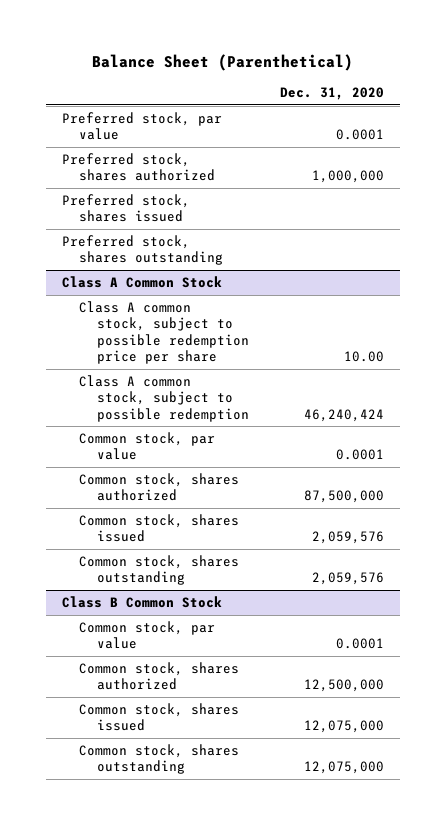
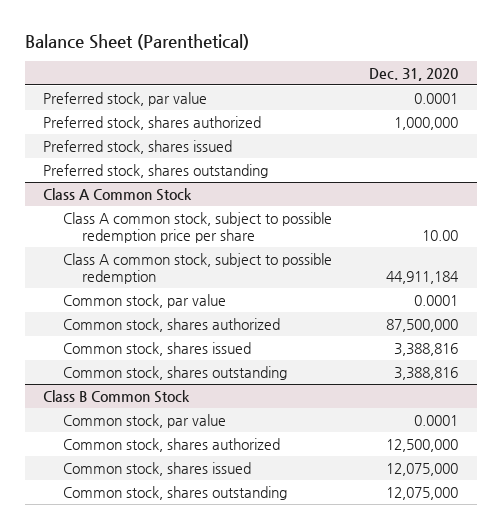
@ Class A Common Stock
- Class A common stock, subject to possible redemption | 46,240,424
+ Class A common stock, subject to possible redemption | 44,911,184
- Common stock, shares issued | 2,059,576
- Common stock, shares outstanding | 2,059,576
+ Common stock, shares issued | 3,388,816
+ Common stock, shares outstanding | 3,388,816

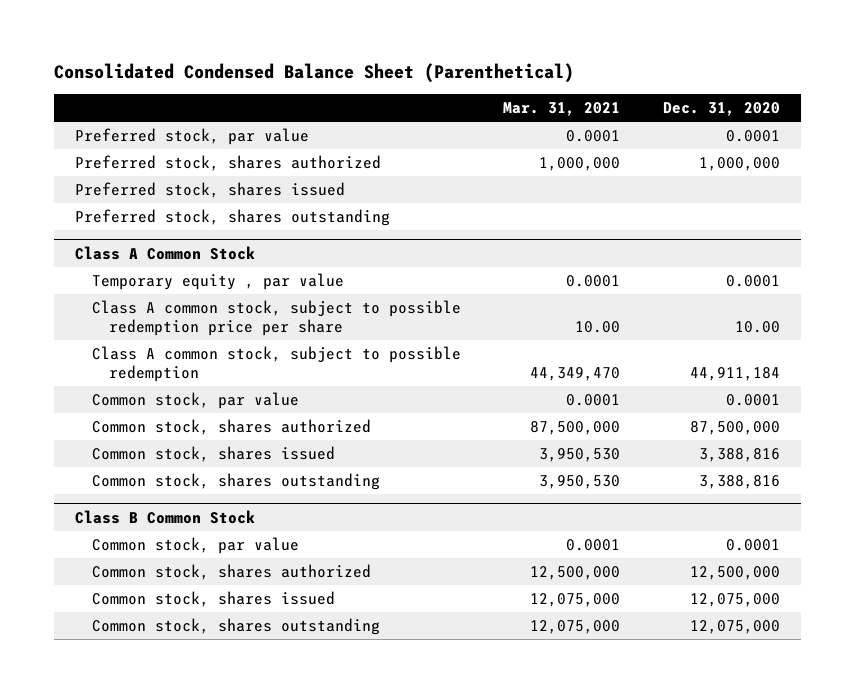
- Balance Sheet (Parenthetical)
+ Consolidated Condensed Balance Sheet (Parenthetical)
- | Dec. 31, 2020
+ | Mar. 31, 2021 | Dec. 31, 2020
@ Class A Common Stock
+ Temporary equity , par value | 0.0001 | 0.0001

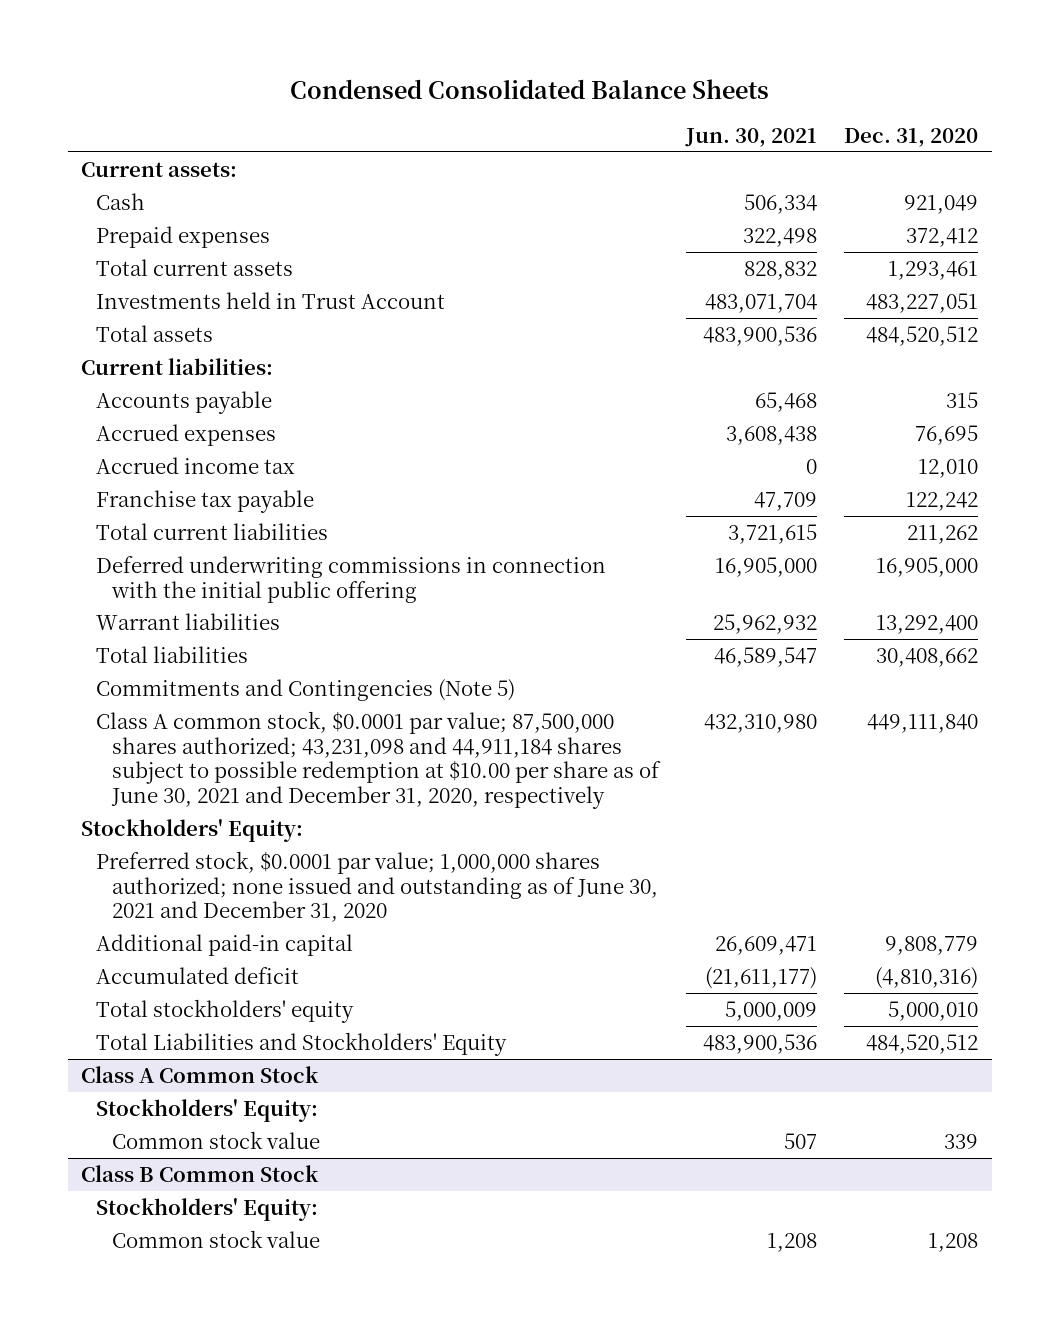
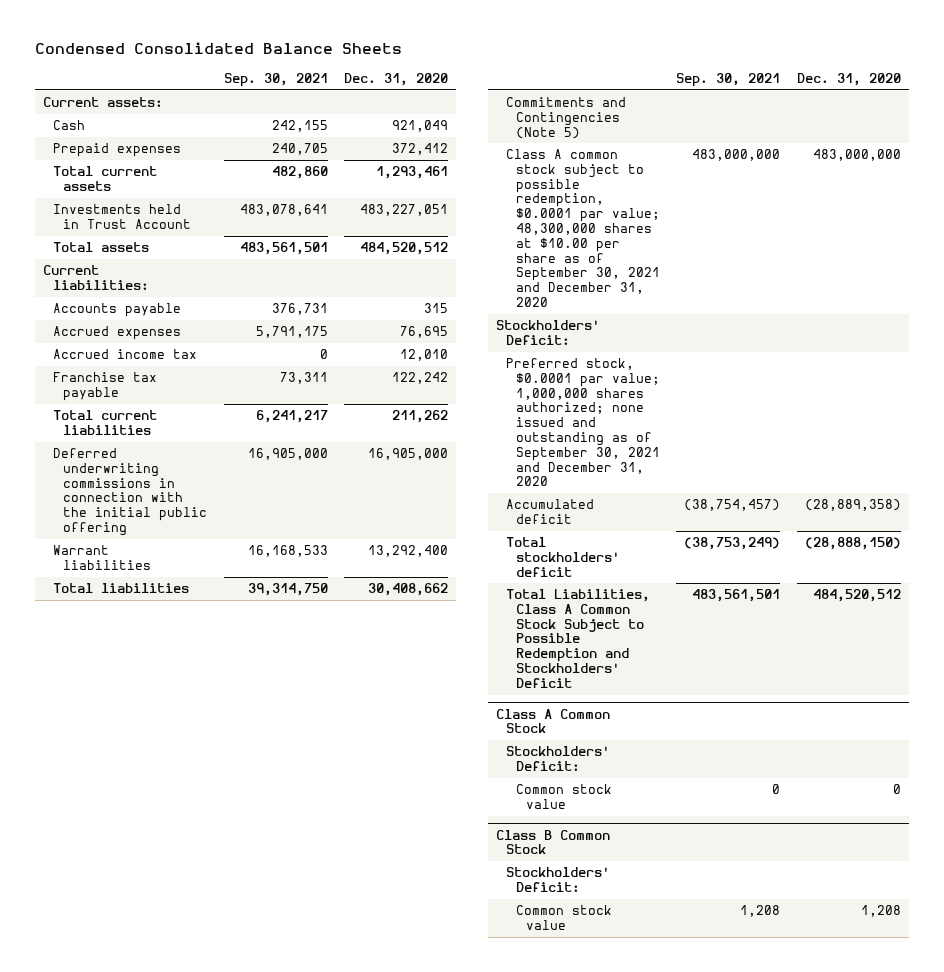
- | Jun. 30, 2021 | Dec. 31, 2020
+ | Sep. 30, 2021 | Dec. 31, 2020
- Class A common stock, $0.0001 par value; 87,500,000 shares authorized; 43,231,098 and 44,911,184 shares subject to possible redemption at $10.00 per share as of June 30, 2021 and December 31, 2020, respectively | 432,310,980 | 449,111,840
- Stockholders' Equity:
- Preferred stock, $0.0001 par value; 1,000,000 shares authorized; none issued and outstanding as of June 30, 2021 and December 31, 2020
- Additional paid-in capital | 26,609,471 | 9,808,779
- Accumulated deficit | (21,611,177) | (4,810,316)
- Total stockholders' equity | 5,000,009 | 5,000,010
- Total Liabilities and Stockholders' Equity | 483,900,536 | 484,520,512
+ Class A common stock subject to possible redemption, $0.0001 par value; 48,300,000 shares at $10.00 per share as of September 30, 2021 and December 31, 2020 | 483,000,000 | 483,000,000
+ Stockholders' Deficit:
+ Preferred stock, $0.0001 par value; 1,000,000 shares authorized; none issued and outstanding as of September 30, 2021 and December 31, 2020
+ Accumulated deficit | (38,754,457) | (28,889,358)
+ Total stockholders' deficit | (38,753,249) | (28,888,150)
+ Total Liabilities, Class A Common Stock Subject to Possible Redemption and Stockholders' Deficit | 483,561,501 | 484,520,512
@ Class A Common Stock
- Stockholders' Equity:
- Common stock value | 507 | 339
+ Stockholders' Deficit:
+ Common stock value | 0 | 0
@ Class B Common Stock
- Stockholders' Equity:
+ Stockholders' Deficit:

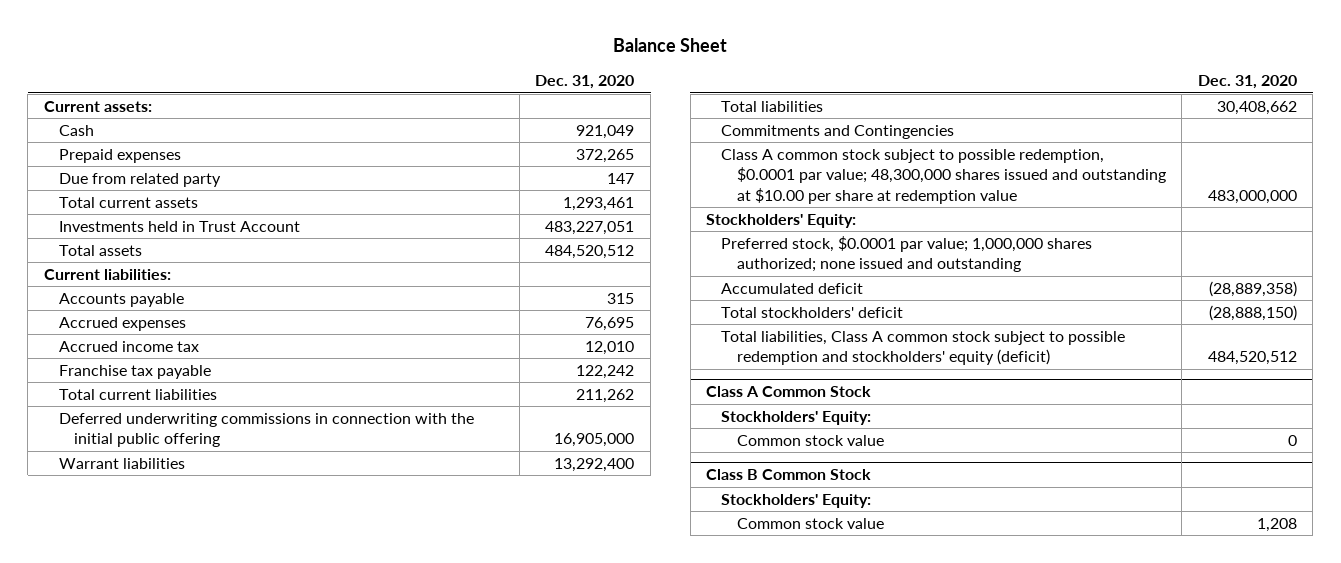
- Condensed Consolidated Balance Sheets
+ Balance Sheet
- | Sep. 30, 2021 | Dec. 31, 2020
+ | Dec. 31, 2020
- Prepaid expenses | 240,705 | 372,412
+ Prepaid expenses | 372,265
+ Due from related party | 147
- Commitments and Contingencies (Note 5)
- Class A common stock subject to possible redemption, $0.0001 par value; 48,300,000 shares at $10.00 per share as of September 30, 2021 and December 31, 2020 | 483,000,000 | 483,000,000
- Stockholders' Deficit:
- Preferred stock, $0.0001 par value; 1,000,000 shares authorized; none issued and outstanding as of September 30, 2021 and December 31, 2020
+ Commitments and Contingencies
+ Class A common stock subject to possible redemption, $0.0001 par value; 48,300,000 shares issued and outstanding at $10.00 per share at redemption value | 483,000,000
+ Stockholders' Equity:
+ Preferred stock, $0.0001 par value; 1,000,000 shares authorized; none issued and outstanding
- Total Liabilities, Class A Common Stock Subject to Possible Redemption and Stockholders' Deficit | 483,561,501 | 484,520,512
+ Total liabilities, Class A common stock subject to possible redemption and stockholders' equity (deficit) | 484,520,512
@ Class A Common Stock
- Stockholders' Deficit:
+ Stockholders' Equity:
@ Class B Common Stock
- Stockholders' Deficit:
+ Stockholders' Equity:

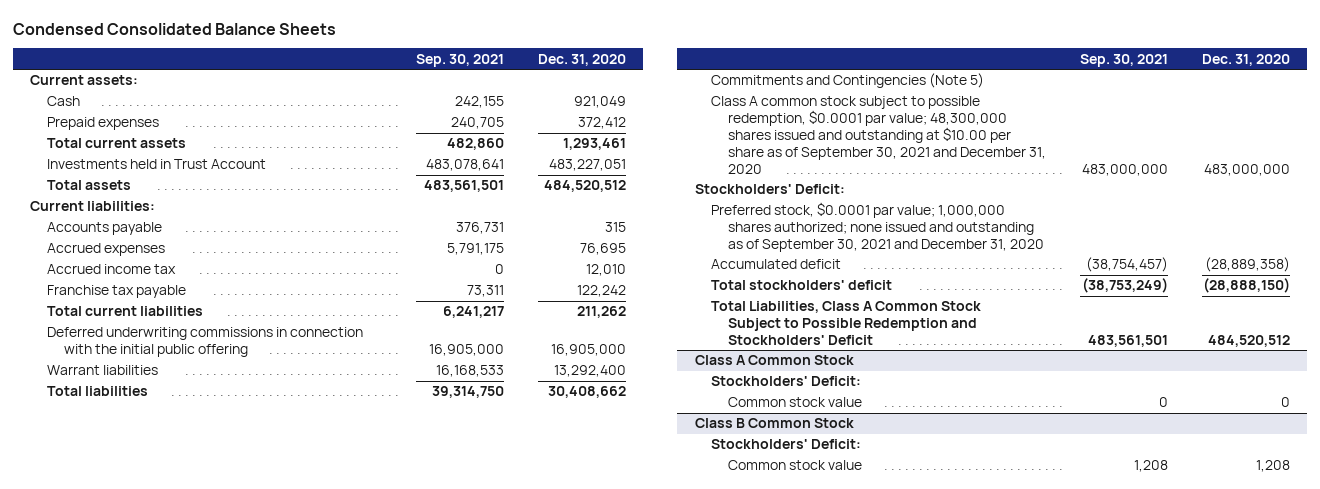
- Balance Sheet
+ Condensed Consolidated Balance Sheets
- | Dec. 31, 2020
+ | Sep. 30, 2021 | Dec. 31, 2020
- Prepaid expenses | 372,265
- Due from related party | 147
+ Prepaid expenses | 240,705 | 372,412
- Commitments and Contingencies
- Class A common stock subject to possible redemption, $0.0001 par value; 48,300,000 shares issued and outstanding at $10.00 per share at redemption value | 483,000,000
- Stockholders' Equity:
- Preferred stock, $0.0001 par value; 1,000,000 shares authorized; none issued and outstanding
+ Commitments and Contingencies (Note 5)
+ Class A common stock subject to possible redemption, $0.0001 par value; 48,300,000 shares issued and outstanding at $10.00 per share as of September 30, 2021 and December 31, 2020 | 483,000,000 | 483,000,000
+ Stockholders' Deficit:
+ Preferred stock, $0.0001 par value; 1,000,000 shares authorized; none issued and outstanding as of September 30, 2021 and December 31, 2020
- Total liabilities, Class A common stock subject to possible redemption and stockholders' equity (deficit) | 484,520,512
+ Total Liabilities, Class A Common Stock Subject to Possible Redemption and Stockholders' Deficit | 483,561,501 | 484,520,512
@ Class A Common Stock
- Stockholders' Equity:
+ Stockholders' Deficit:
@ Class B Common Stock
- Stockholders' Equity:
+ Stockholders' Deficit:

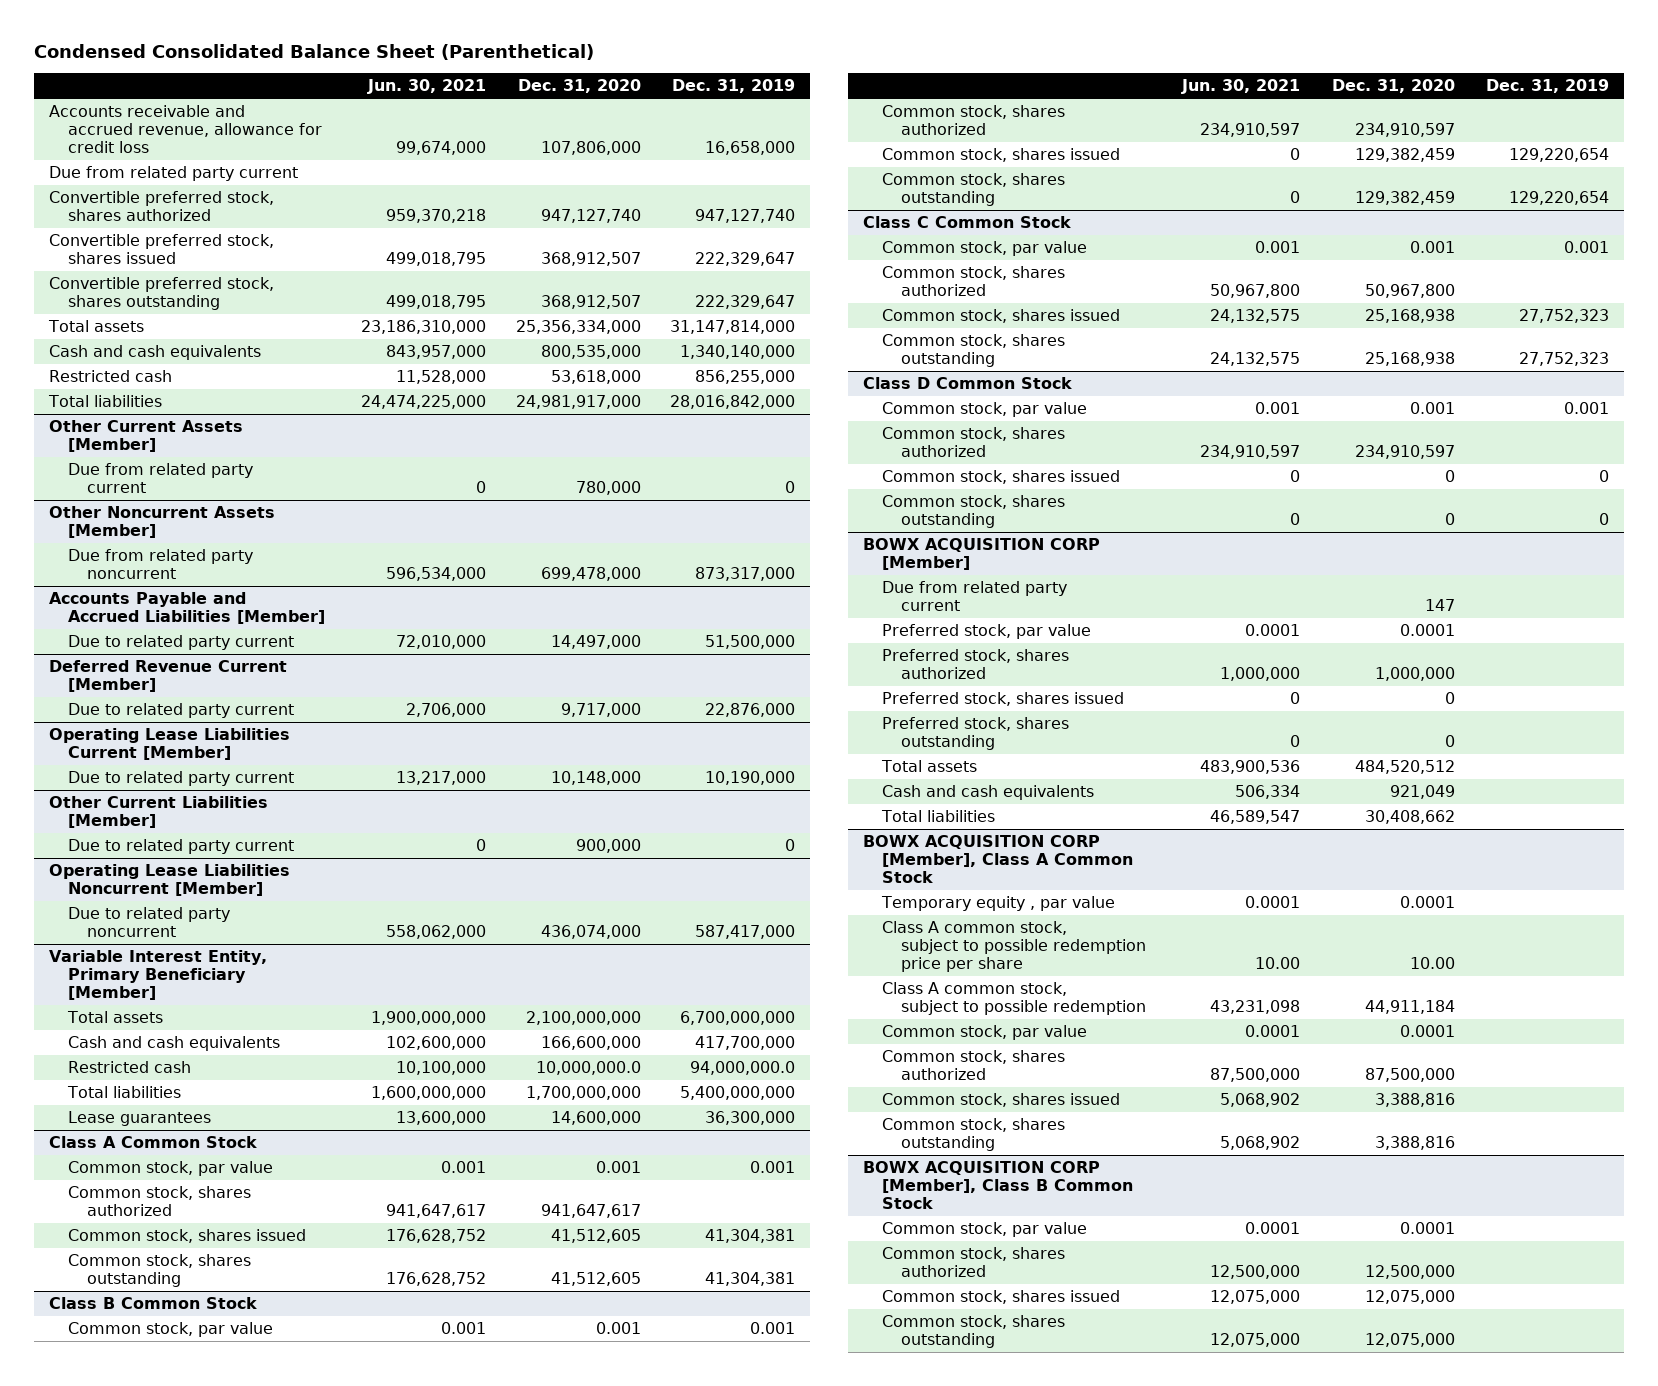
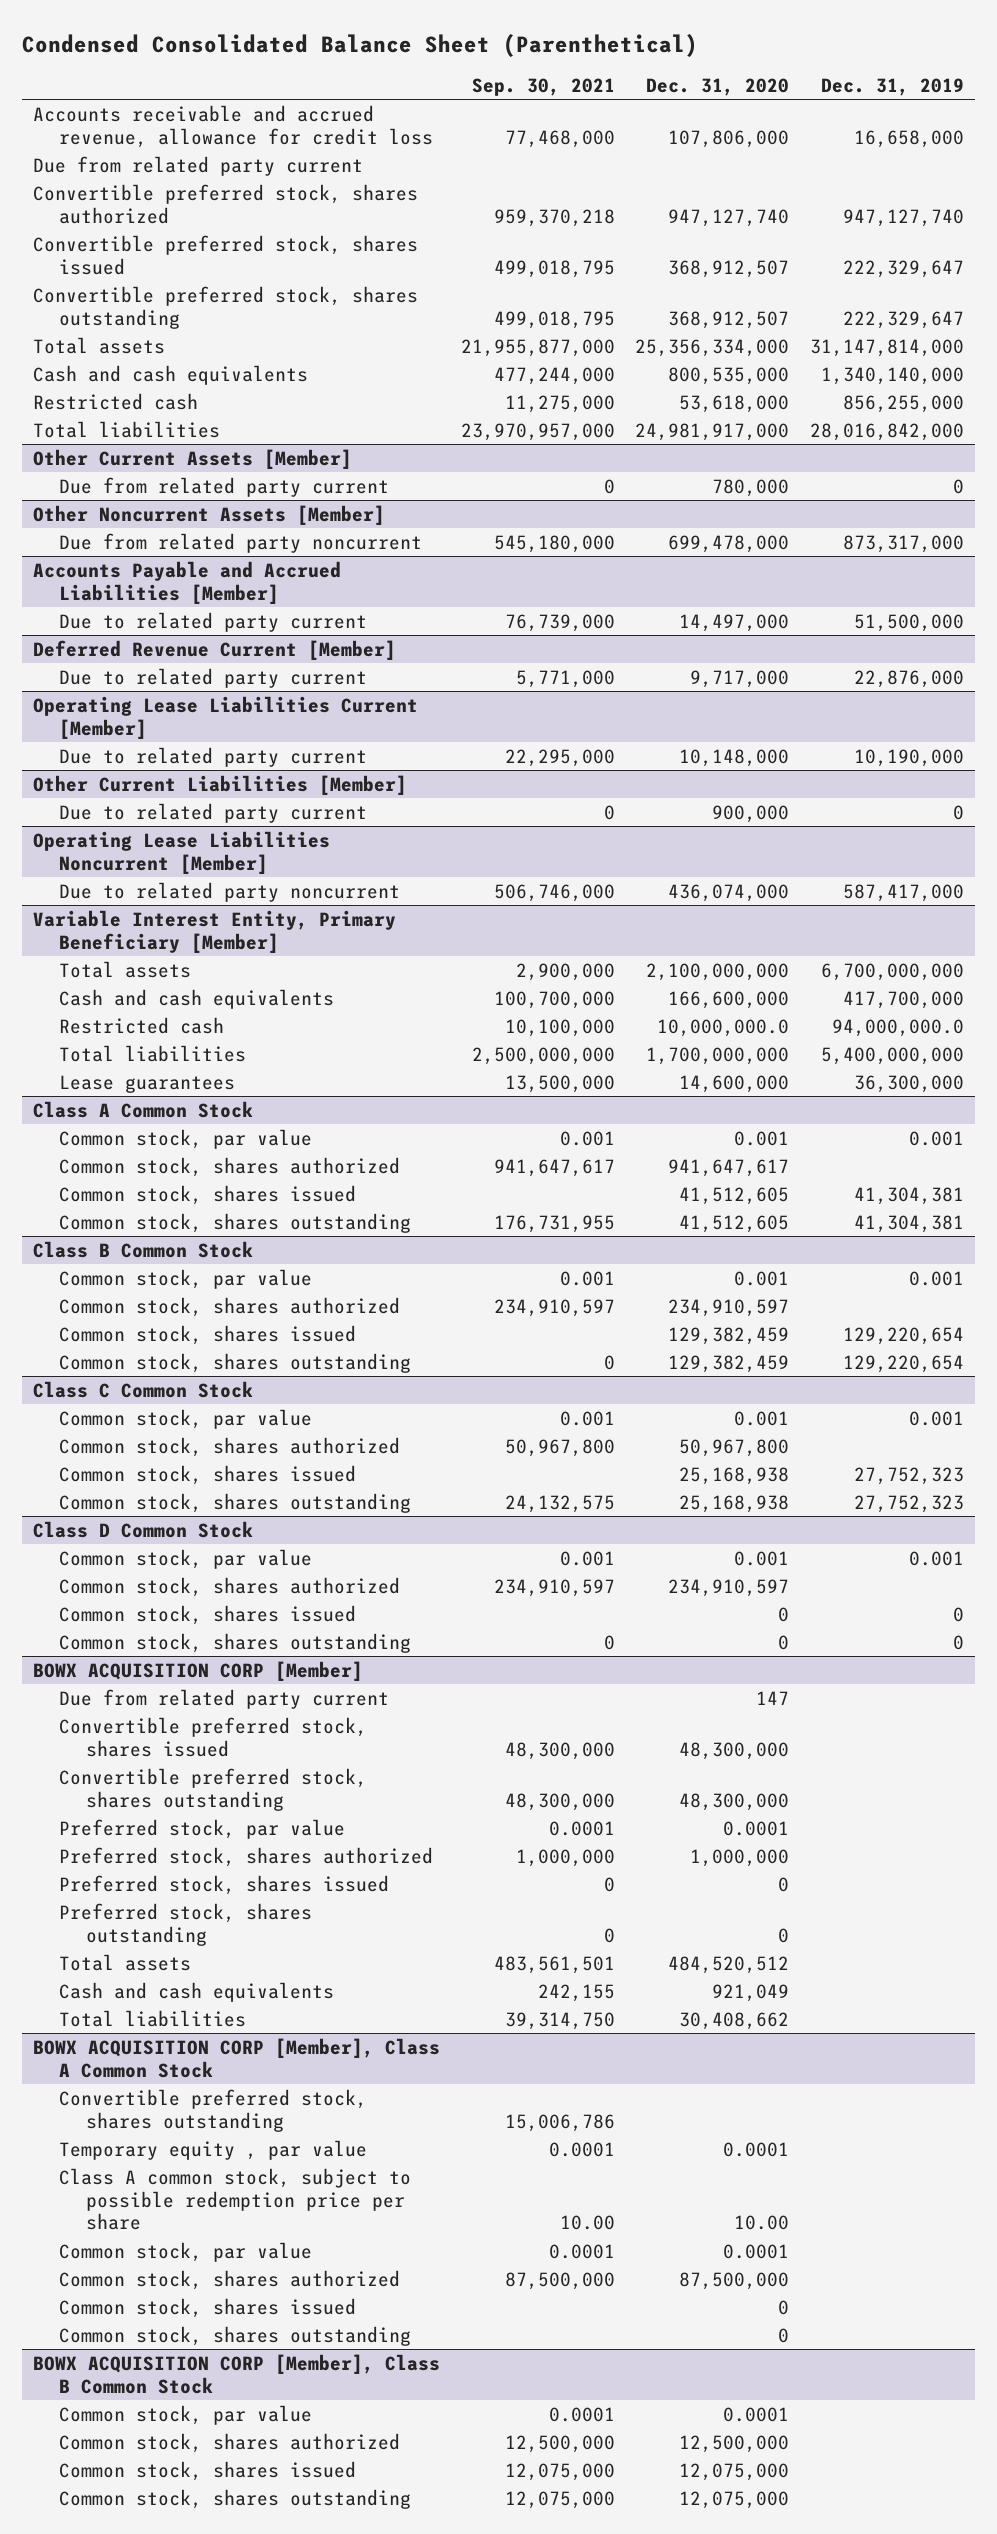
- | Jun. 30, 2021 | Dec. 31, 2020 | Dec. 31, 2019
+ | Sep. 30, 2021 | Dec. 31, 2020 | Dec. 31, 2019
@ BOWX ACQUISITION CORP [Member]
+ Convertible preferred stock, shares issued | 48,300,000 | 48,300,000 |
+ Convertible preferred stock, shares outstanding | 48,300,000 | 48,300,000 |
@ BOWX ACQUISITION CORP [Member], Class A Common Stock
+ Convertible preferred stock, shares outstanding | 15,006,786 | |
- Class A common stock, subject to possible redemption | 43,231,098 | 44,911,184 |
- Common stock, shares issued | 5,068,902 | 3,388,816 |
- Common stock, shares outstanding | 5,068,902 | 3,388,816 |
+ Common stock, shares issued | | 0 |
+ Common stock, shares outstanding | | 0 |

